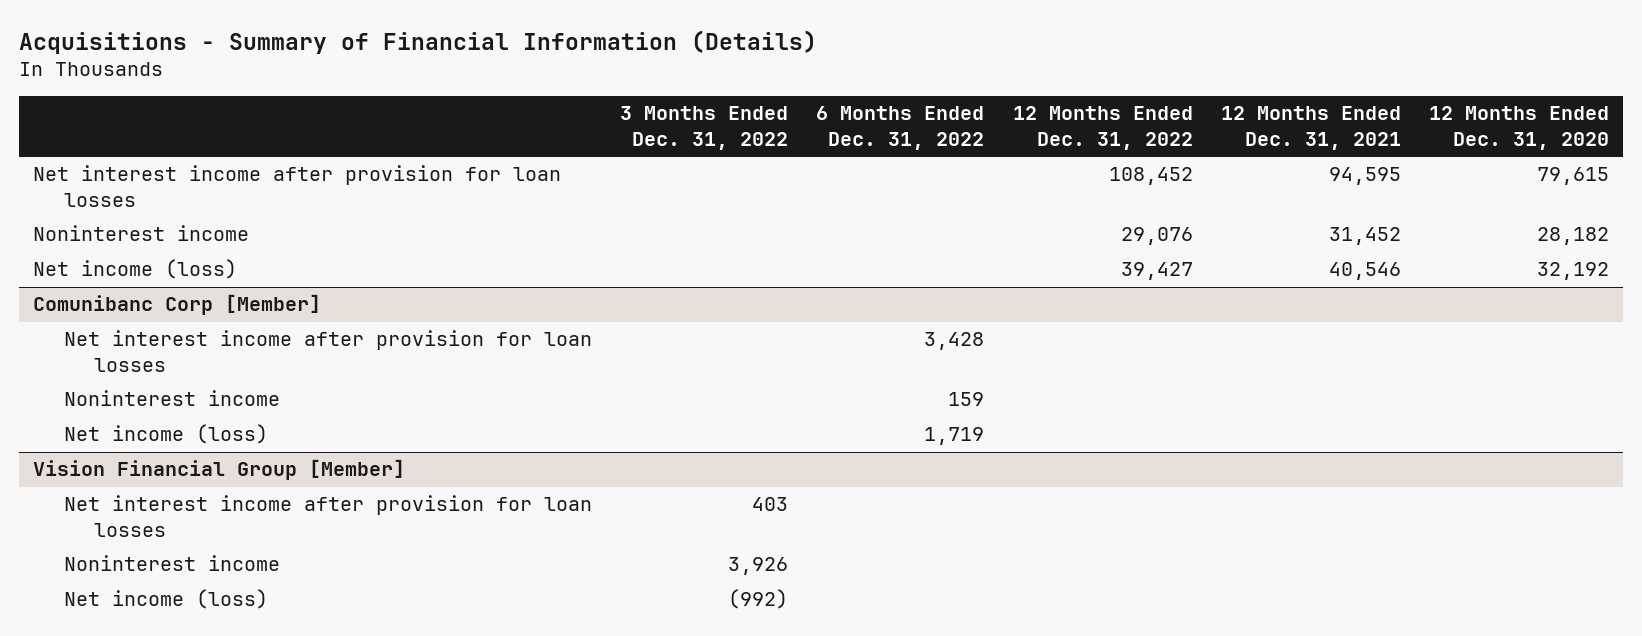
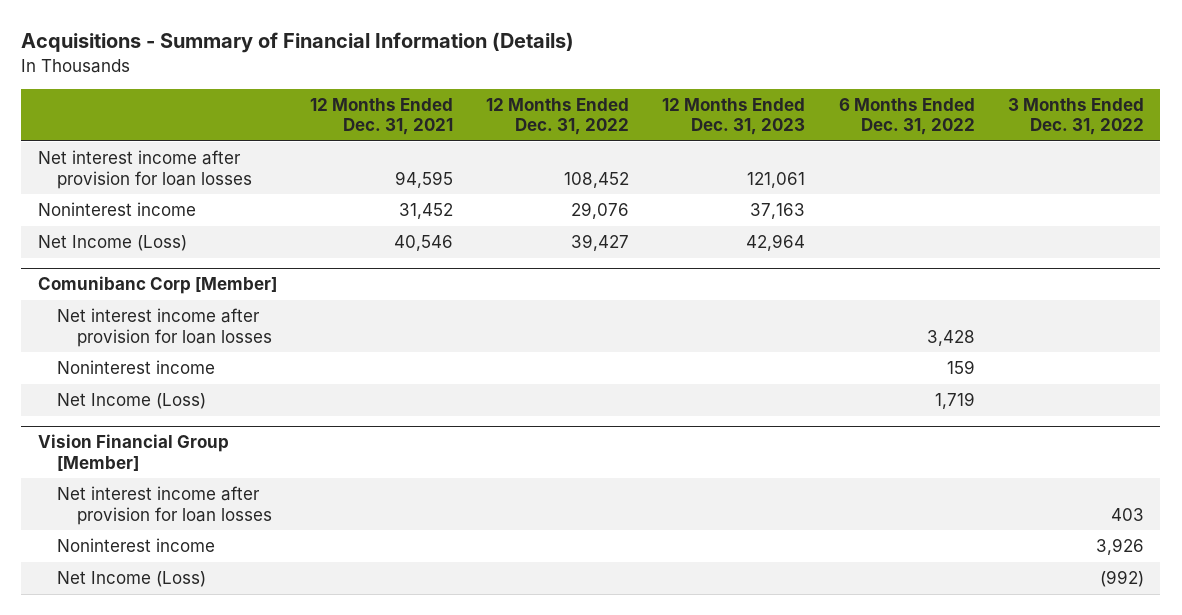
- | 3 Months Ended Dec. 31, 2022 | 6 Months Ended Dec. 31, 2022 | 12 Months Ended Dec. 31, 2022 | 12 Months Ended Dec. 31, 2021 | 12 Months Ended Dec. 31, 2020
+ | 12 Months Ended Dec. 31, 2021 | 12 Months Ended Dec. 31, 2022 | 12 Months Ended Dec. 31, 2023 | 6 Months Ended Dec. 31, 2022 | 3 Months Ended Dec. 31, 2022
- Net income (loss) | | | 39,427 | 40,546 | 32,192
+ Net Income (Loss) | 40,546 | 39,427 | 42,964 | |
@ Comunibanc Corp [Member]
- Net income (loss) | | 1,719 | | |
+ Net Income (Loss) | | | | 1,719 |
@ Vision Financial Group [Member]
- Net income (loss) | (992) | | | |
+ Net Income (Loss) | | | | | (992)

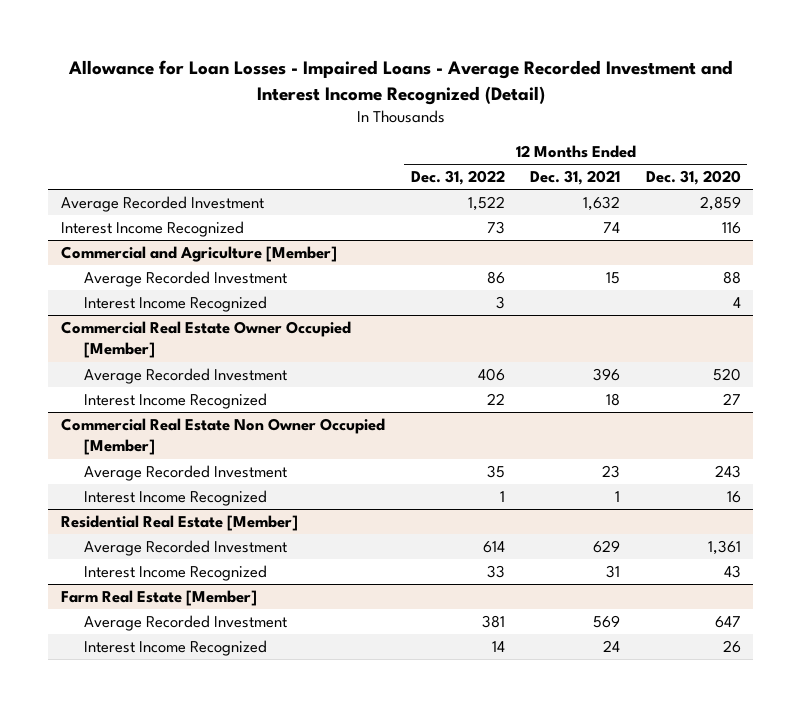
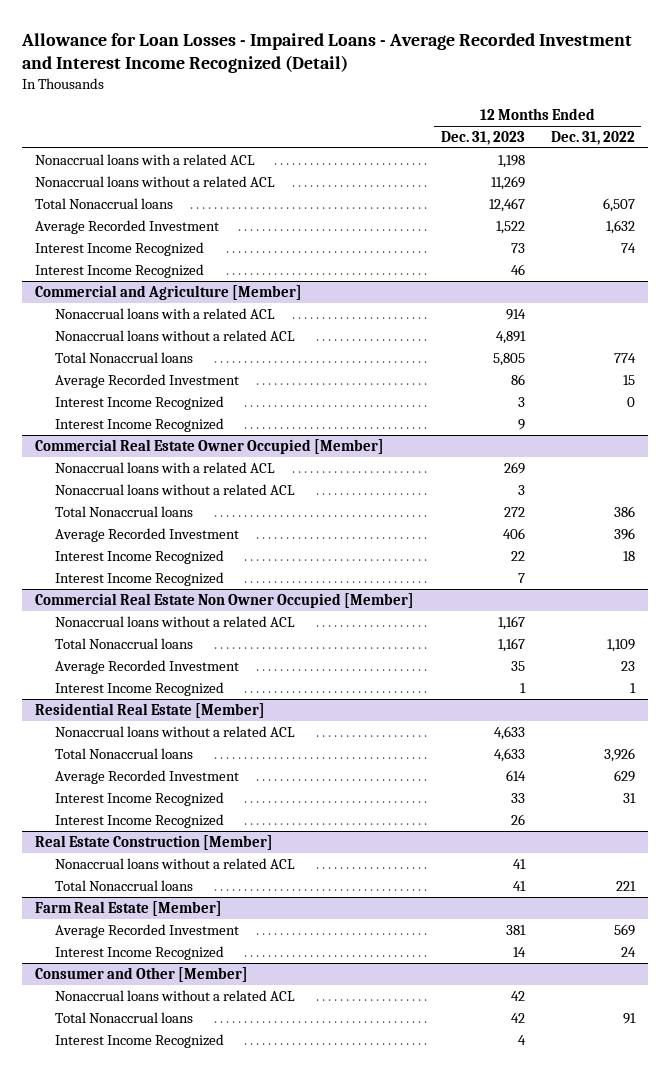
- | 12 Months Ended Dec. 31, 2022 | 12 Months Ended Dec. 31, 2021 | 12 Months Ended Dec. 31, 2020
+ | 12 Months Ended Dec. 31, 2023 | 12 Months Ended Dec. 31, 2022
- Average Recorded Investment | 1,522 | 1,632 | 2,859
- Interest Income Recognized | 73 | 74 | 116
+ Nonaccrual loans with a related ACL | 1,198 |
+ Nonaccrual loans without a related ACL | 11,269 |
+ Total Nonaccrual loans | 12,467 | 6,507
+ Average Recorded Investment | 1,522 | 1,632
+ Interest Income Recognized | 73 | 74
+ Interest Income Recognized | 46 |
@ Commercial and Agriculture [Member]
- Average Recorded Investment | 86 | 15 | 88
- Interest Income Recognized | 3 | | 4
+ Nonaccrual loans with a related ACL | 914 |
+ Nonaccrual loans without a related ACL | 4,891 |
+ Total Nonaccrual loans | 5,805 | 774
+ Average Recorded Investment | 86 | 15
+ Interest Income Recognized | 3 | 0
+ Interest Income Recognized | 9 |
@ Commercial Real Estate Owner Occupied [Member]
- Average Recorded Investment | 406 | 396 | 520
- Interest Income Recognized | 22 | 18 | 27
+ Nonaccrual loans with a related ACL | 269 |
+ Nonaccrual loans without a related ACL | 3 |
+ Total Nonaccrual loans | 272 | 386
+ Average Recorded Investment | 406 | 396
+ Interest Income Recognized | 22 | 18
+ Interest Income Recognized | 7 |
@ Commercial Real Estate Non Owner Occupied [Member]
- Average Recorded Investment | 35 | 23 | 243
+ Nonaccrual loans without a related ACL | 1,167 |
+ Total Nonaccrual loans | 1,167 | 1,109
+ Average Recorded Investment | 35 | 23
@ Residential Real Estate [Member]
- Average Recorded Investment | 614 | 629 | 1,361
- Interest Income Recognized | 33 | 31 | 43
+ Nonaccrual loans without a related ACL | 4,633 |
+ Total Nonaccrual loans | 4,633 | 3,926
+ Average Recorded Investment | 614 | 629
+ Interest Income Recognized | 33 | 31
+ Interest Income Recognized | 26 |
+ Real Estate Construction [Member]
+ Nonaccrual loans without a related ACL | 41 |
+ Total Nonaccrual loans | 41 | 221
@ Farm Real Estate [Member]
- Average Recorded Investment | 381 | 569 | 647
- Interest Income Recognized | 14 | 24 | 26
+ Average Recorded Investment | 381 | 569
+ Interest Income Recognized | 14 | 24
+ Consumer and Other [Member]
+ Nonaccrual loans without a related ACL | 42 |
+ Total Nonaccrual loans | 42 | 91
+ Interest Income Recognized | 4 |

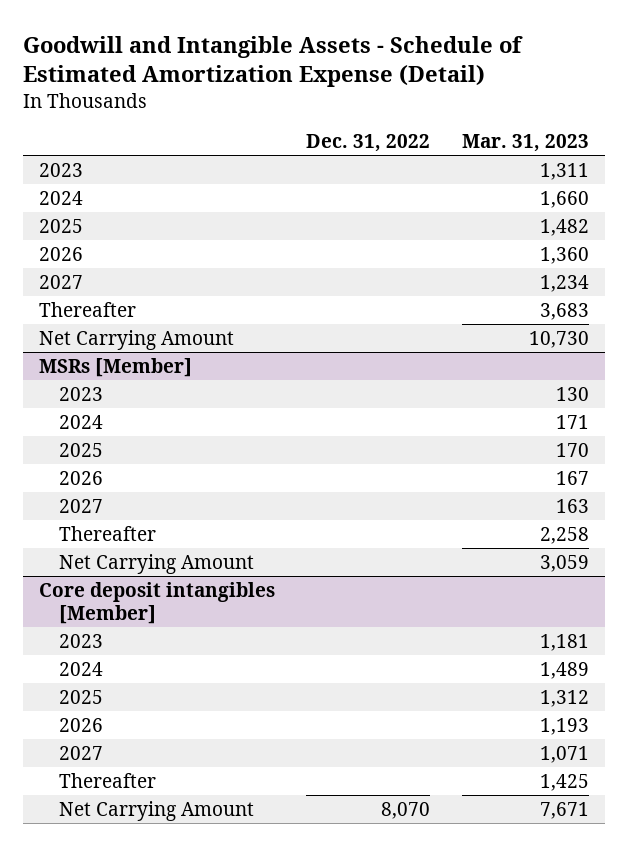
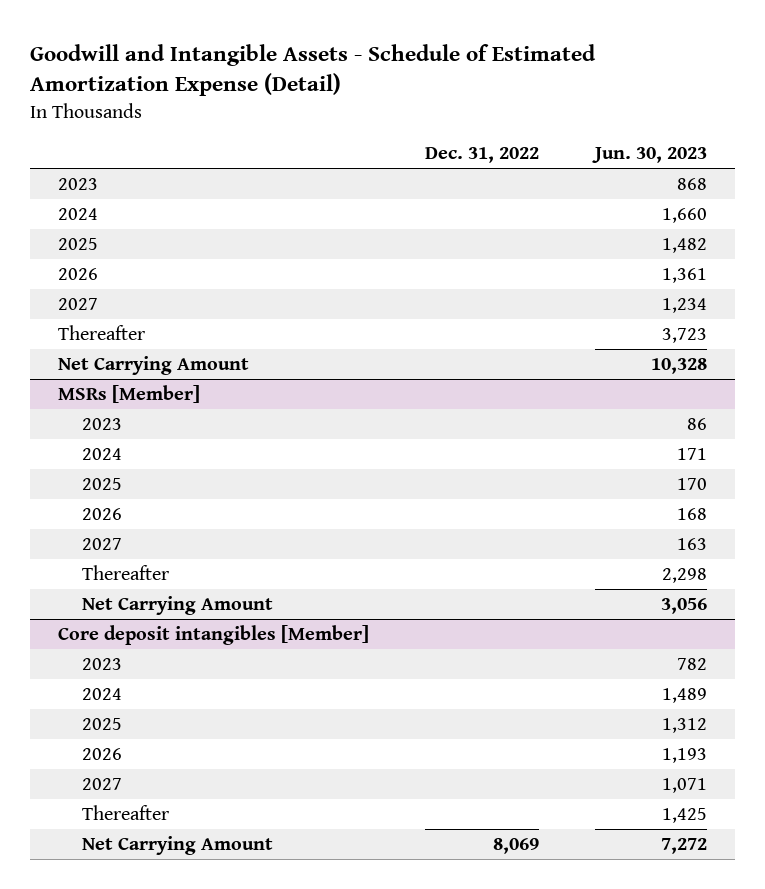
- | Dec. 31, 2022 | Mar. 31, 2023
+ | Dec. 31, 2022 | Jun. 30, 2023
@ Core deposit intangibles [Member]
- Net Carrying Amount | 8,070 | 7,671
+ Net Carrying Amount | 8,069 | 7,272

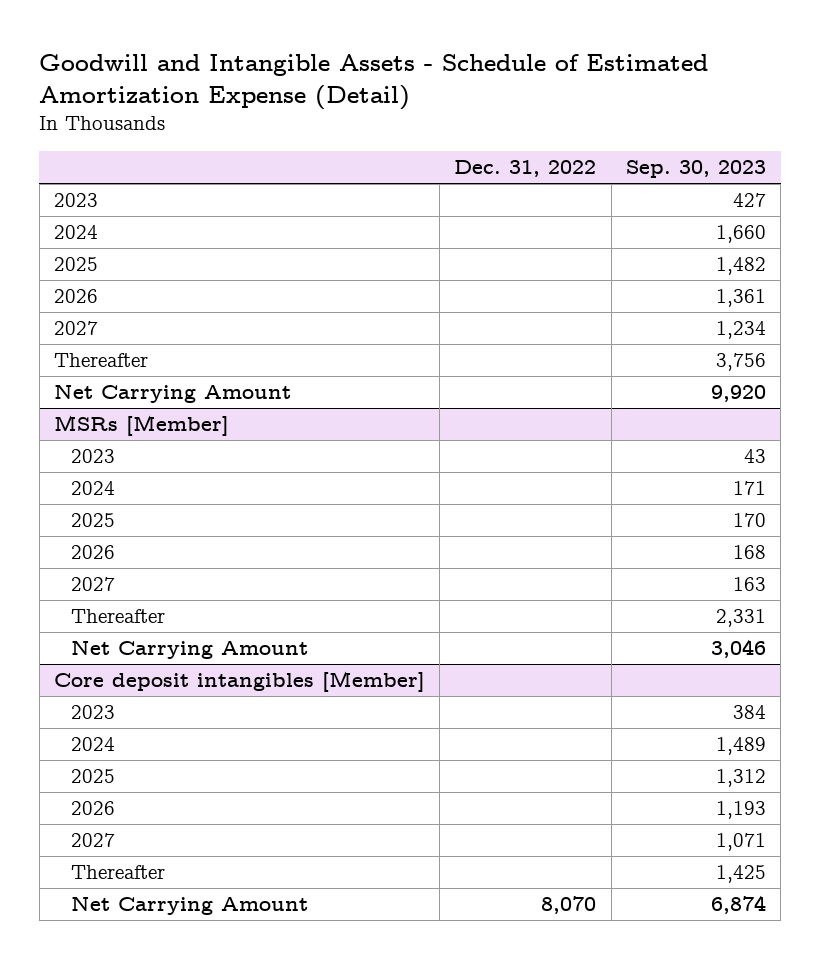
- | Dec. 31, 2022 | Jun. 30, 2023
+ | Dec. 31, 2022 | Sep. 30, 2023
@ Core deposit intangibles [Member]
- Net Carrying Amount | 8,069 | 7,272
+ Net Carrying Amount | 8,070 | 6,874

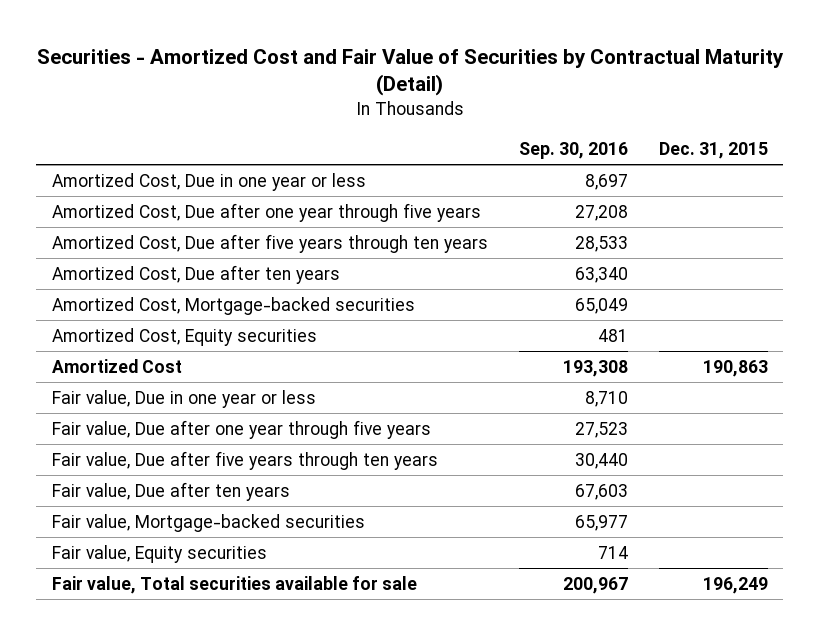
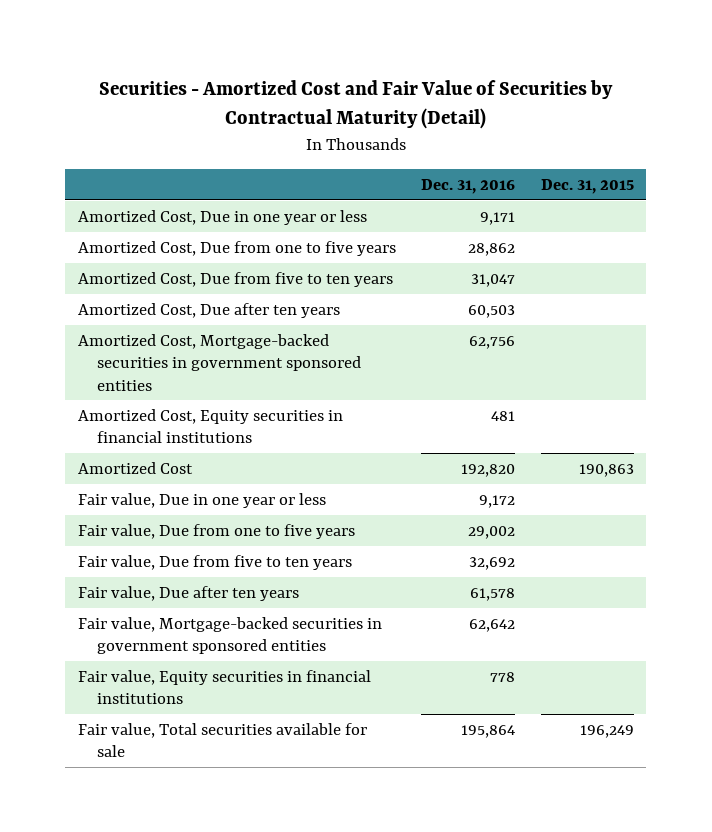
- | Sep. 30, 2016 | Dec. 31, 2015
+ | Dec. 31, 2016 | Dec. 31, 2015
- Amortized Cost, Due after one year through five years | 27,208 |
- Amortized Cost, Due after five years through ten years | 28,533 |
+ Amortized Cost, Due from one to five years | 28,862 |
+ Amortized Cost, Due from five to ten years | 31,047 |
- Amortized Cost, Mortgage-backed securities | 65,049 |
- Amortized Cost, Equity securities | 481 |
+ Amortized Cost, Mortgage-backed securities in government sponsored entities | 62,756 |
+ Amortized Cost, Equity securities in financial institutions | 481 |
- Fair value, Due after one year through five years | 27,523 |
- Fair value, Due after five years through ten years | 30,440 |
+ Fair value, Due from one to five years | 29,002 |
+ Fair value, Due from five to ten years | 32,692 |
- Fair value, Mortgage-backed securities | 65,977 |
- Fair value, Equity securities | 714 |
+ Fair value, Mortgage-backed securities in government sponsored entities | 62,642 |
+ Fair value, Equity securities in financial institutions | 778 |

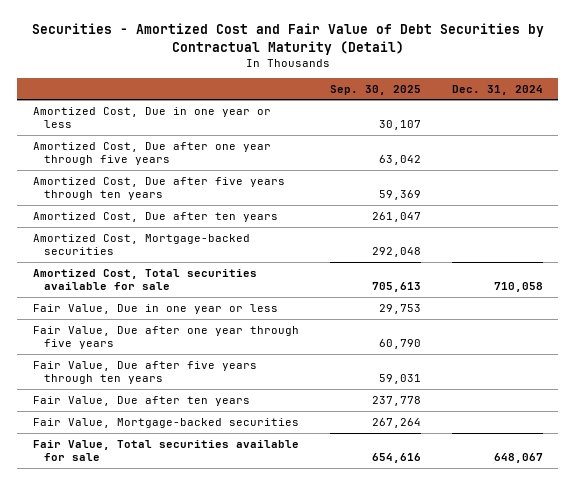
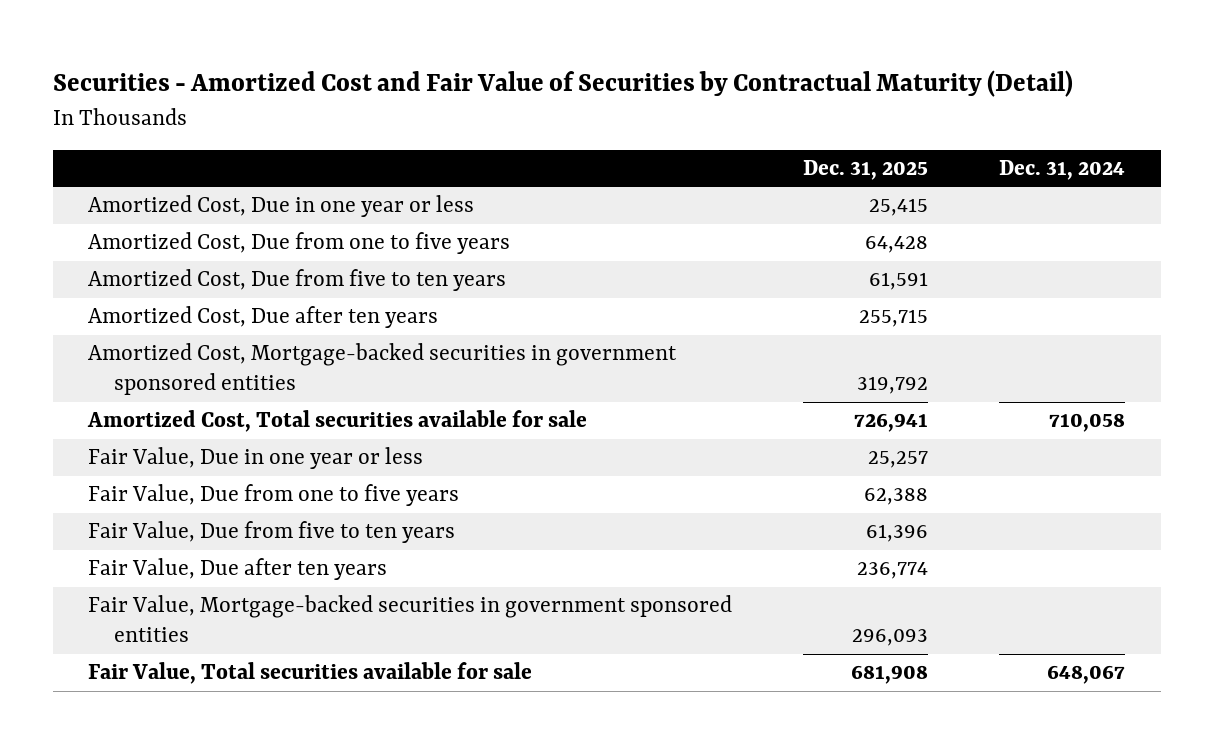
- Securities - Amortized Cost and Fair Value of Debt Securities by Contractual Maturity (Detail)
+ Securities - Amortized Cost and Fair Value of Securities by Contractual Maturity (Detail)
- | Sep. 30, 2025 | Dec. 31, 2024
+ | Dec. 31, 2025 | Dec. 31, 2024
- Amortized Cost, Due after one year through five years | 63,042 |
- Amortized Cost, Due after five years through ten years | 59,369 |
+ Amortized Cost, Due from one to five years | 64,428 |
+ Amortized Cost, Due from five to ten years | 61,591 |
- Amortized Cost, Mortgage-backed securities | 292,048 |
+ Amortized Cost, Mortgage-backed securities in government sponsored entities | 319,792 |
- Fair Value, Due after one year through five years | 60,790 |
- Fair Value, Due after five years through ten years | 59,031 |
+ Fair Value, Due from one to five years | 62,388 |
+ Fair Value, Due from five to ten years | 61,396 |
- Fair Value, Mortgage-backed securities | 267,264 |
+ Fair Value, Mortgage-backed securities in government sponsored entities | 296,093 |

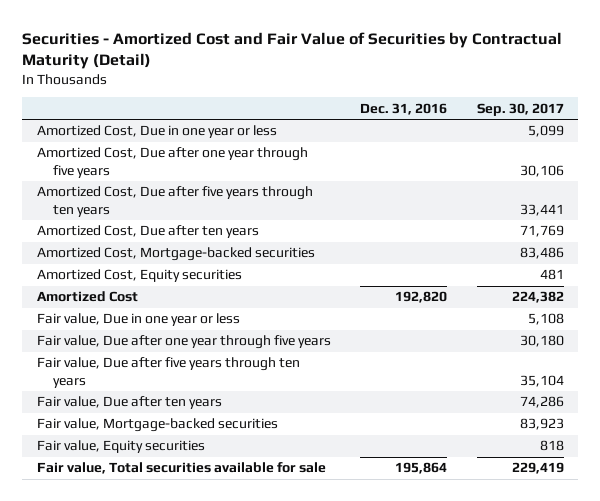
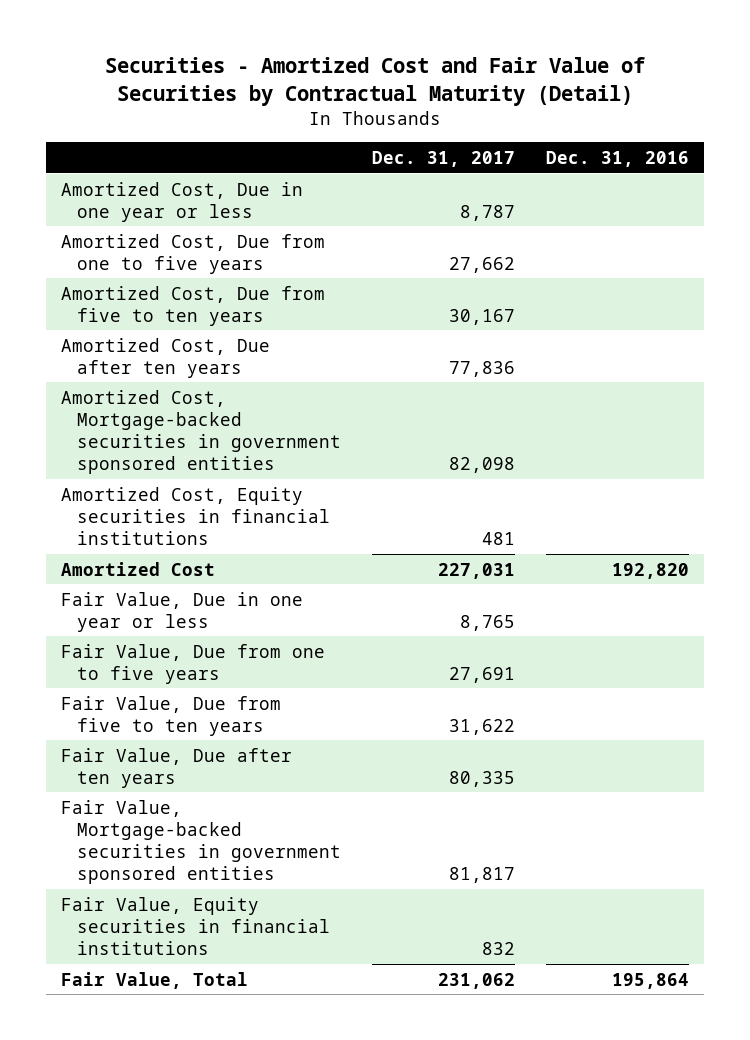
- | Dec. 31, 2016 | Sep. 30, 2017
+ | Dec. 31, 2017 | Dec. 31, 2016
- Amortized Cost, Due after one year through five years | | 30,106
- Amortized Cost, Due after five years through ten years | | 33,441
+ Amortized Cost, Due from one to five years | 27,662 |
+ Amortized Cost, Due from five to ten years | 30,167 |
- Amortized Cost, Mortgage-backed securities | | 83,486
- Amortized Cost, Equity securities | | 481
+ Amortized Cost, Mortgage-backed securities in government sponsored entities | 82,098 |
+ Amortized Cost, Equity securities in financial institutions | 481 |
- Fair value, Due in one year or less | | 5,108
- Fair value, Due after one year through five years | | 30,180
- Fair value, Due after five years through ten years | | 35,104
- Fair value, Due after ten years | | 74,286
- Fair value, Mortgage-backed securities | | 83,923
- Fair value, Equity securities | | 818
- Fair value, Total securities available for sale | 195,864 | 229,419
+ Fair Value, Due in one year or less | 8,765 |
+ Fair Value, Due from one to five years | 27,691 |
+ Fair Value, Due from five to ten years | 31,622 |
+ Fair Value, Due after ten years | 80,335 |
+ Fair Value, Mortgage-backed securities in government sponsored entities | 81,817 |
+ Fair Value, Equity securities in financial institutions | 832 |
+ Fair Value, Total | 231,062 | 195,864

